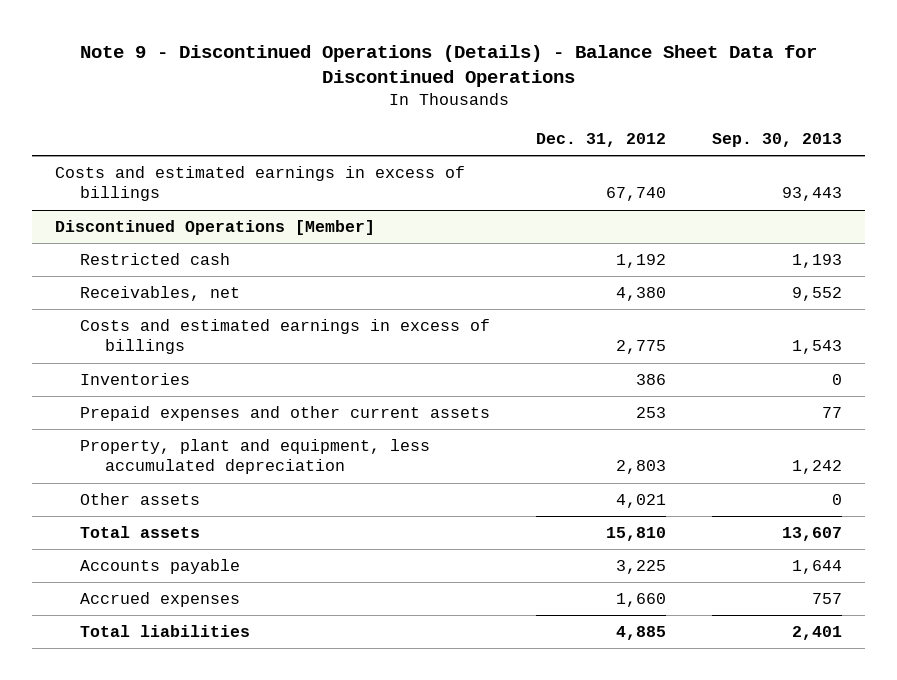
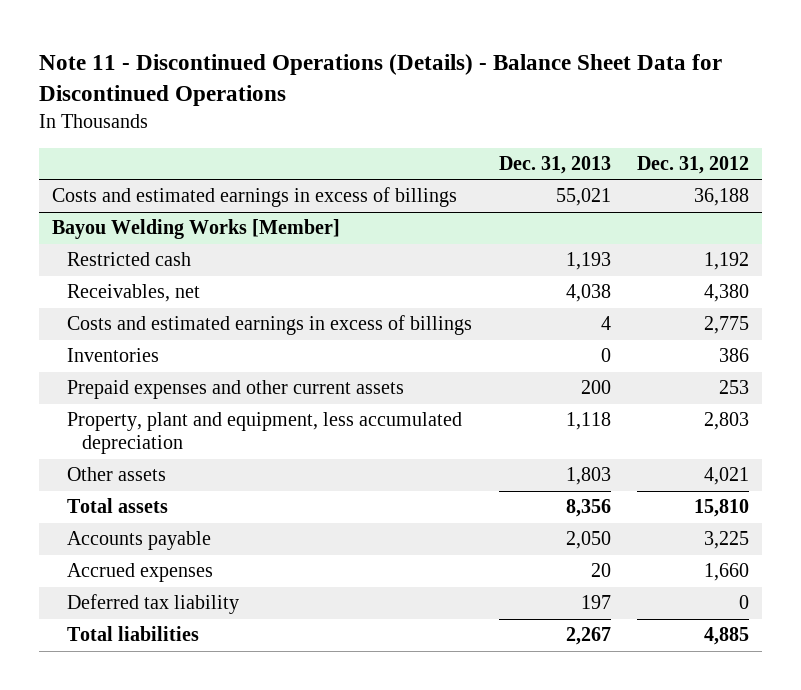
- Note 9 - Discontinued Operations (Details) - Balance Sheet Data for Discontinued Operations
+ Note 11 - Discontinued Operations (Details) - Balance Sheet Data for Discontinued Operations
- | Dec. 31, 2012 | Sep. 30, 2013
+ | Dec. 31, 2013 | Dec. 31, 2012
- Costs and estimated earnings in excess of billings | 67,740 | 93,443
- Discontinued Operations [Member]
+ Costs and estimated earnings in excess of billings | 55,021 | 36,188
+ Bayou Welding Works [Member]
+ Deferred tax liability | 197 | 0

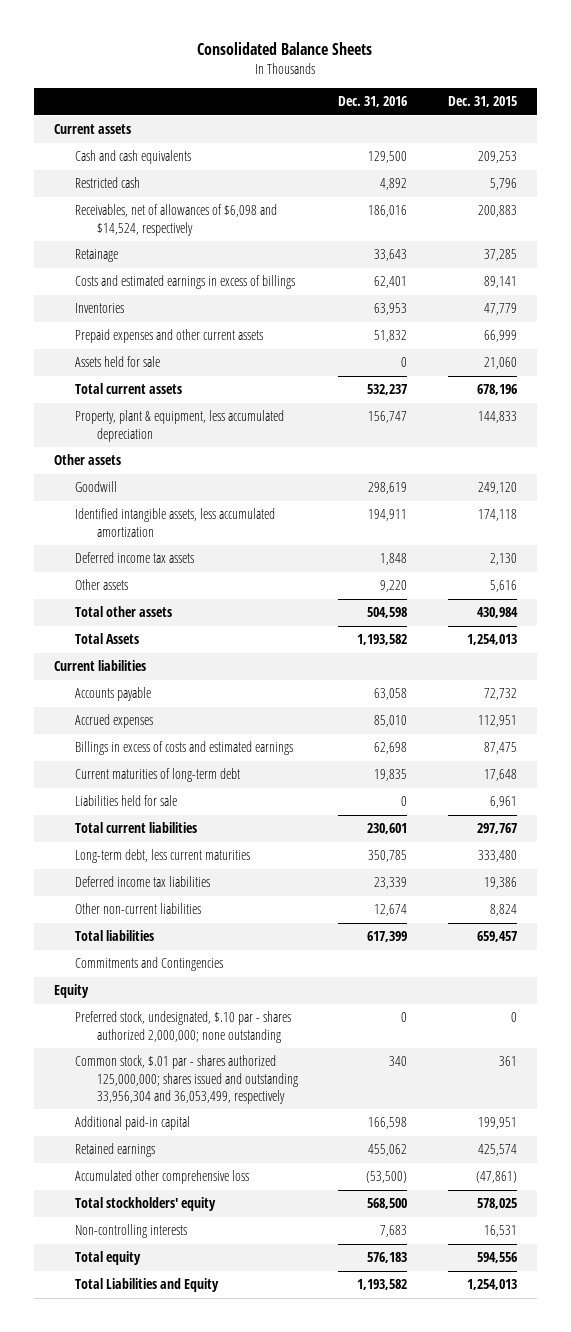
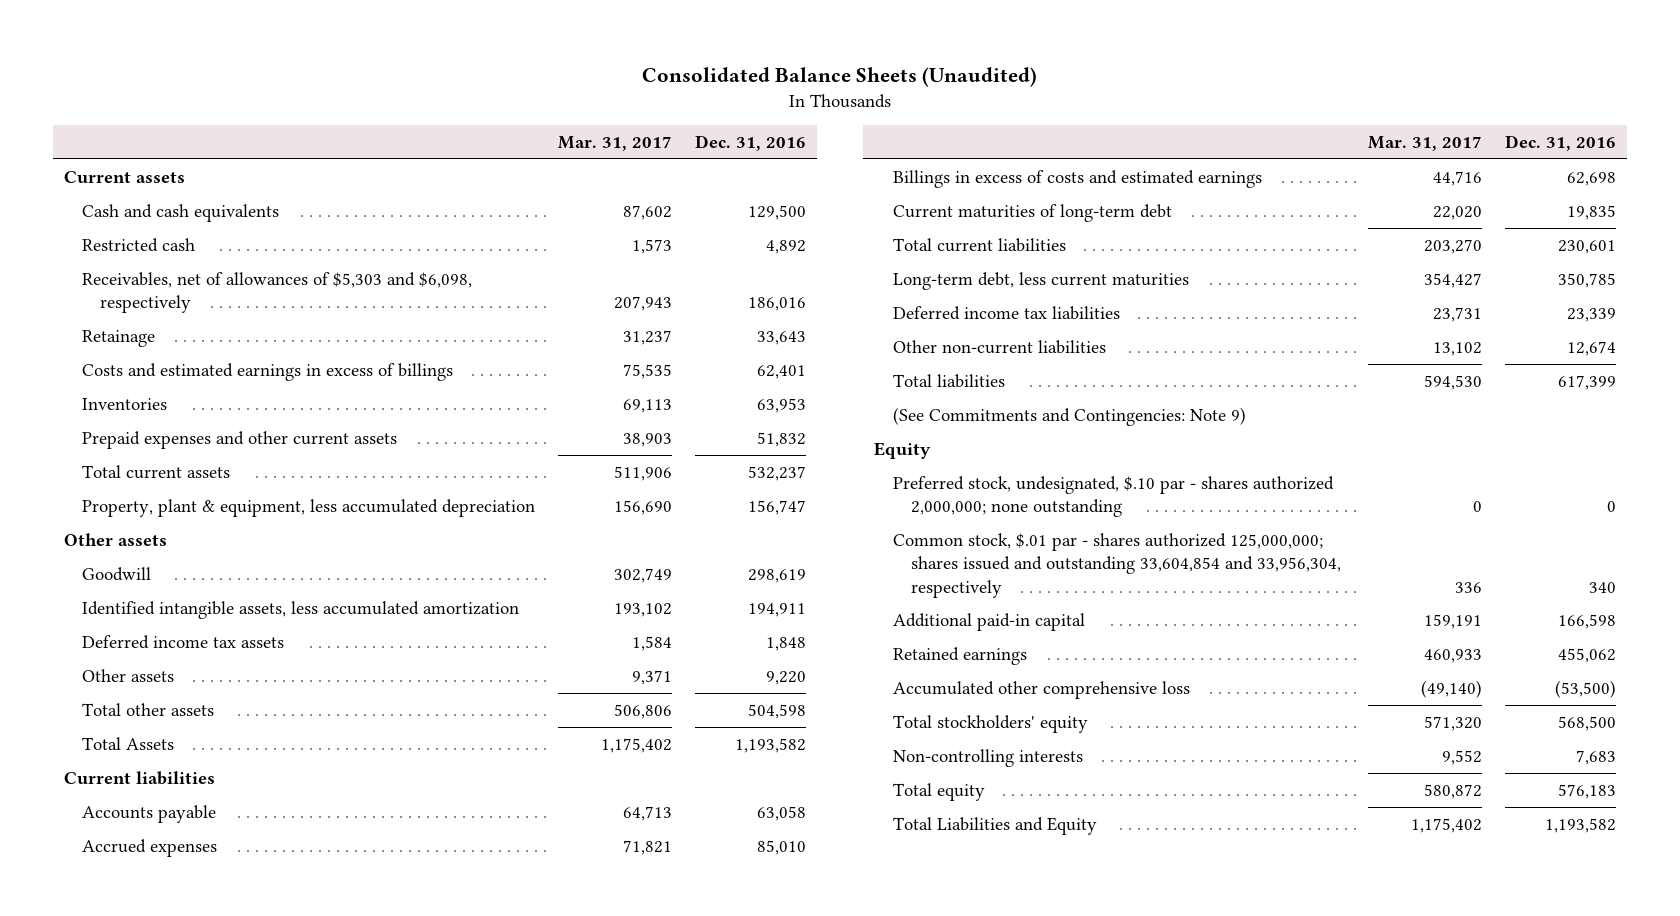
- Consolidated Balance Sheets
+ Consolidated Balance Sheets (Unaudited)
- | Dec. 31, 2016 | Dec. 31, 2015
+ | Mar. 31, 2017 | Dec. 31, 2016
- Receivables, net of allowances of $6,098 and $14,524, respectively | 186,016 | 200,883
+ Receivables, net of allowances of $5,303 and $6,098, respectively | 207,943 | 186,016
- Assets held for sale | 0 | 21,060
- Liabilities held for sale | 0 | 6,961
- Commitments and Contingencies
+ (See Commitments and Contingencies: Note 9)
- Common stock, $.01 par - shares authorized 125,000,000; shares issued and outstanding 33,956,304 and 36,053,499, respectively | 340 | 361
+ Common stock, $.01 par - shares authorized 125,000,000; shares issued and outstanding 33,604,854 and 33,956,304, respectively | 336 | 340

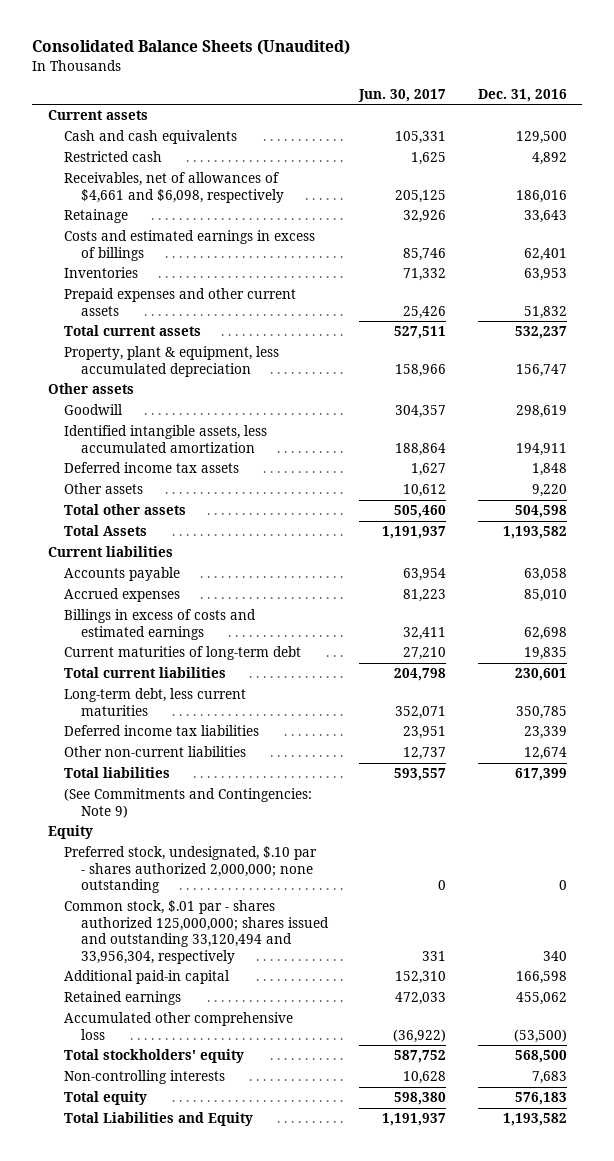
- | Mar. 31, 2017 | Dec. 31, 2016
+ | Jun. 30, 2017 | Dec. 31, 2016
- Receivables, net of allowances of $5,303 and $6,098, respectively | 207,943 | 186,016
+ Receivables, net of allowances of $4,661 and $6,098, respectively | 205,125 | 186,016
- Common stock, $.01 par - shares authorized 125,000,000; shares issued and outstanding 33,604,854 and 33,956,304, respectively | 336 | 340
+ Common stock, $.01 par - shares authorized 125,000,000; shares issued and outstanding 33,120,494 and 33,956,304, respectively | 331 | 340

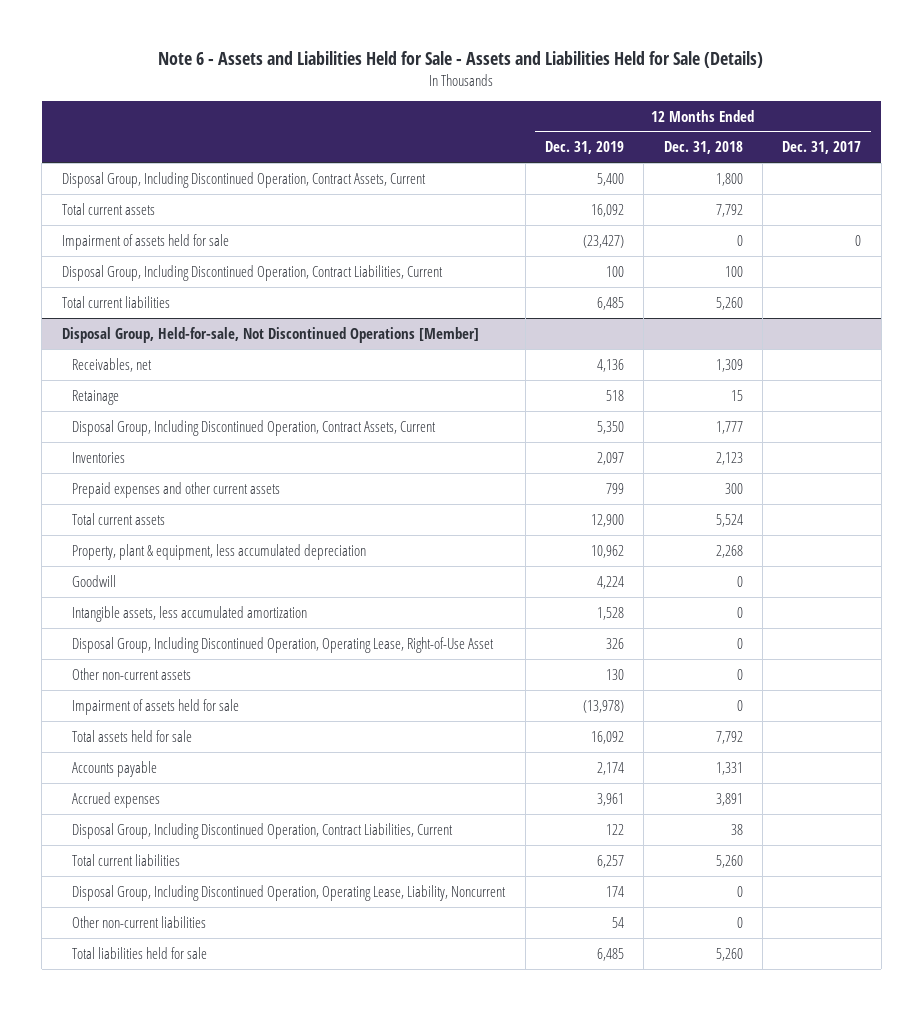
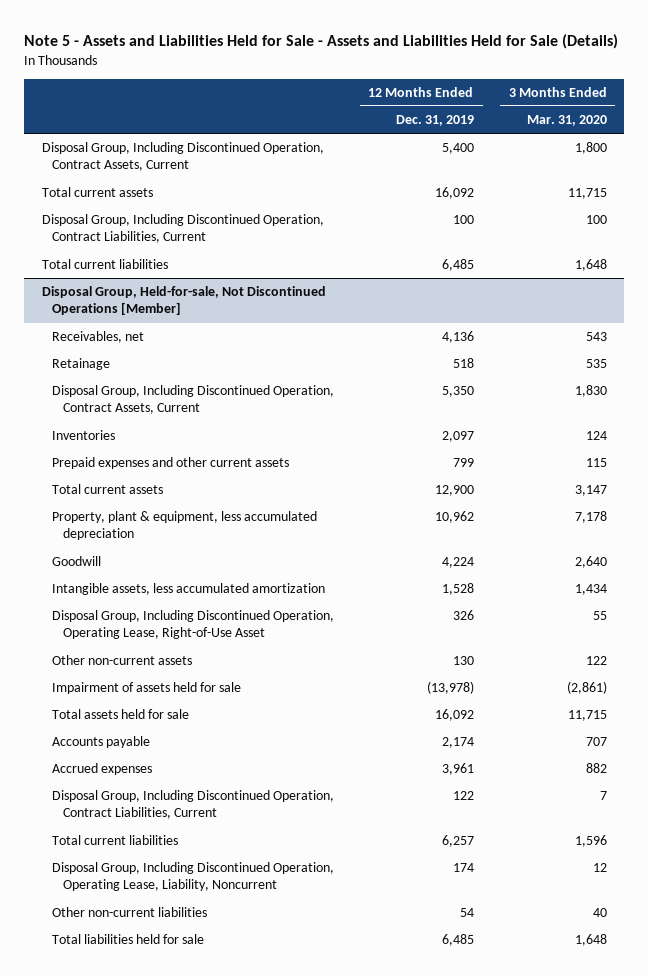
- Note 6 - Assets and Liabilities Held for Sale - Assets and Liabilities Held for Sale (Details)
+ Note 5 - Assets and Liabilities Held for Sale - Assets and Liabilities Held for Sale (Details)
- | 12 Months Ended Dec. 31, 2019 | 12 Months Ended Dec. 31, 2018 | 12 Months Ended Dec. 31, 2017
+ | 12 Months Ended Dec. 31, 2019 | 3 Months Ended Mar. 31, 2020
- Impairment of assets held for sale | (23,427) | 0 | 0

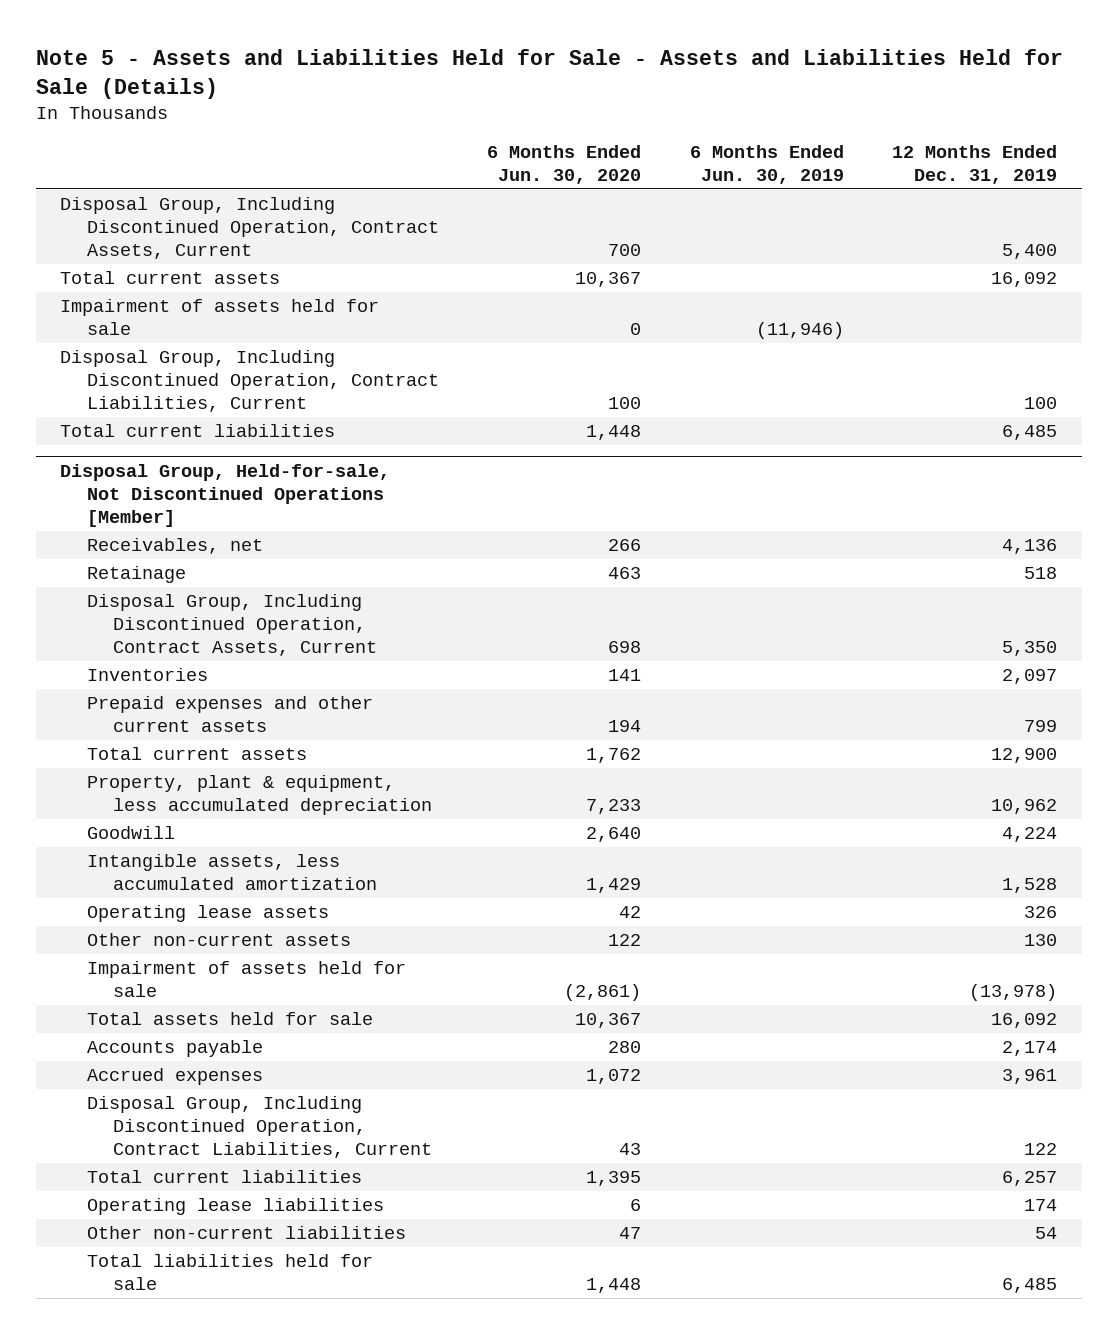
- | 12 Months Ended Dec. 31, 2019 | 3 Months Ended Mar. 31, 2020
+ | 6 Months Ended Jun. 30, 2020 | 6 Months Ended Jun. 30, 2019 | 12 Months Ended Dec. 31, 2019
+ Impairment of assets held for sale | 0 | (11,946) |
@ Disposal Group, Held-for-sale, Not Discontinued Operations [Member]
- Disposal Group, Including Discontinued Operation, Operating Lease, Right-of-Use Asset | 326 | 55
+ Operating lease assets | 42 | | 326
- Disposal Group, Including Discontinued Operation, Operating Lease, Liability, Noncurrent | 174 | 12
+ Operating lease liabilities | 6 | | 174

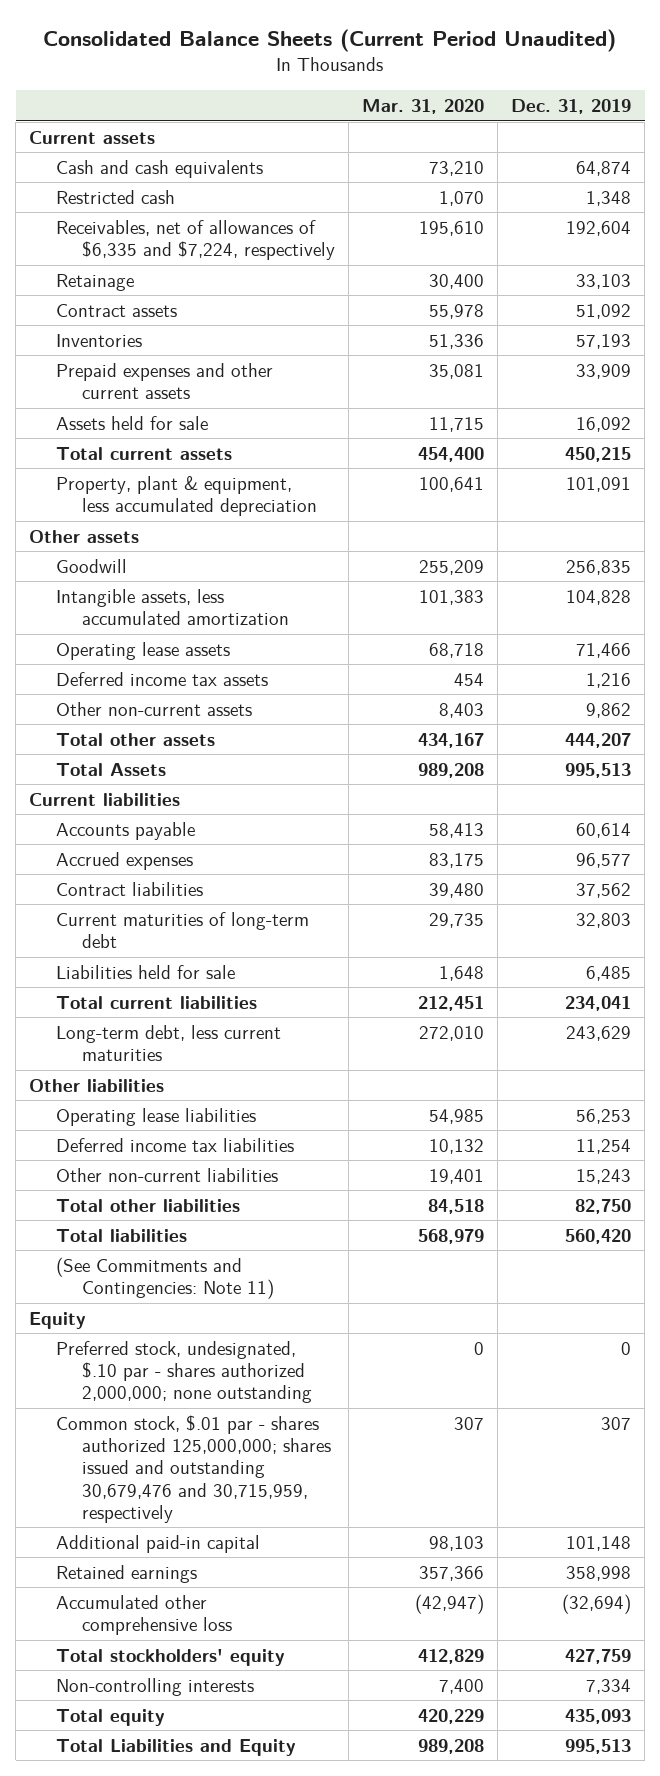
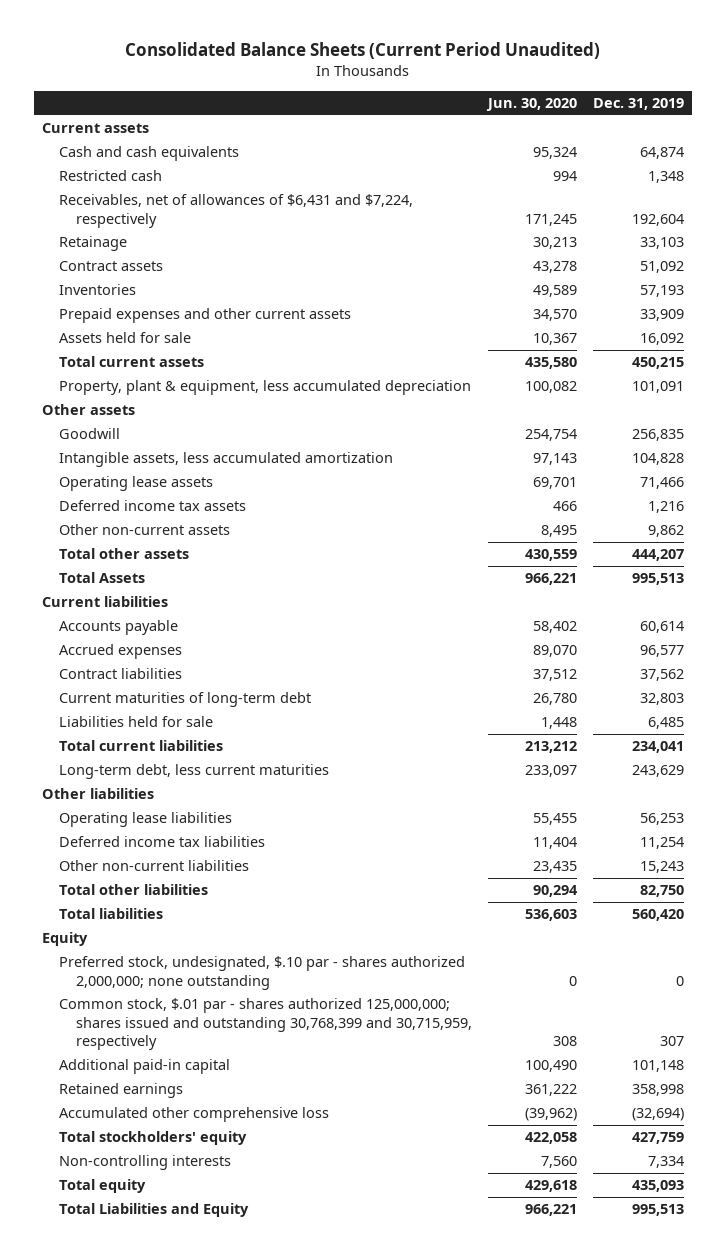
- | Mar. 31, 2020 | Dec. 31, 2019
+ | Jun. 30, 2020 | Dec. 31, 2019
- Receivables, net of allowances of $6,335 and $7,224, respectively | 195,610 | 192,604
+ Receivables, net of allowances of $6,431 and $7,224, respectively | 171,245 | 192,604
- (See Commitments and Contingencies: Note 11)
- Common stock, $.01 par - shares authorized 125,000,000; shares issued and outstanding 30,679,476 and 30,715,959, respectively | 307 | 307
+ Common stock, $.01 par - shares authorized 125,000,000; shares issued and outstanding 30,768,399 and 30,715,959, respectively | 308 | 307

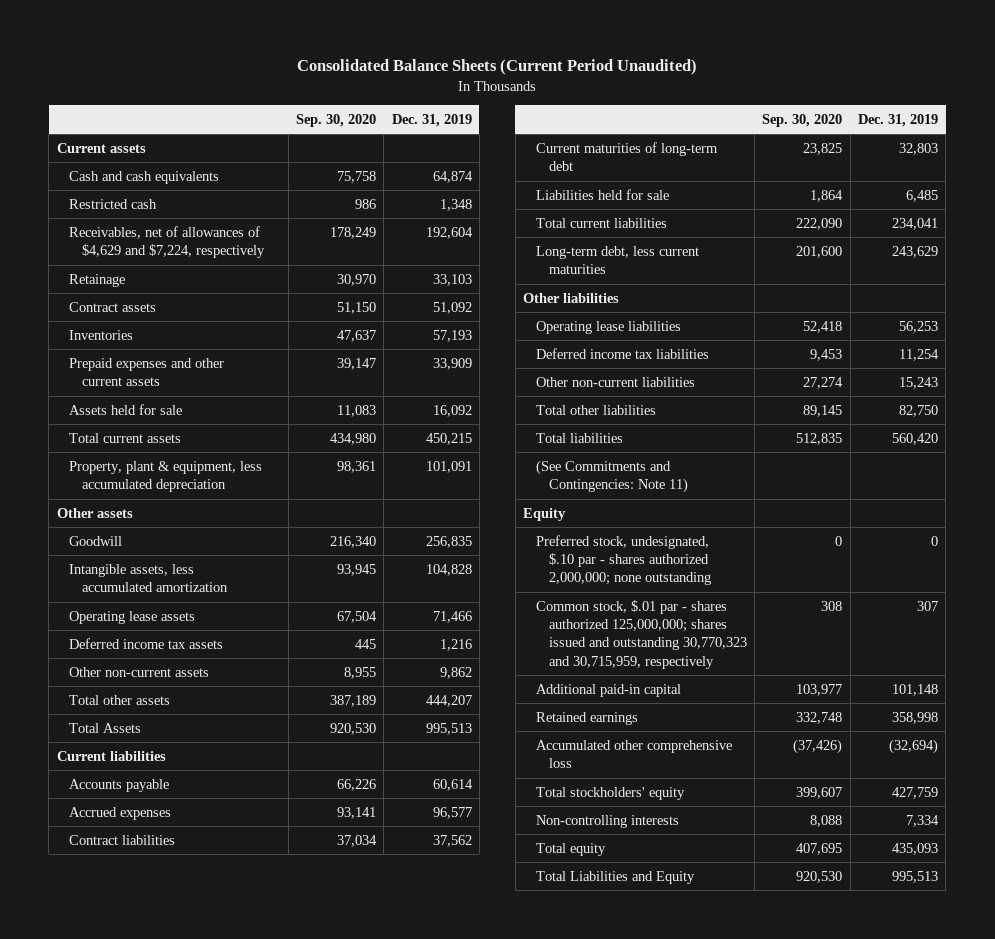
- | Jun. 30, 2020 | Dec. 31, 2019
+ | Sep. 30, 2020 | Dec. 31, 2019
- Receivables, net of allowances of $6,431 and $7,224, respectively | 171,245 | 192,604
+ Receivables, net of allowances of $4,629 and $7,224, respectively | 178,249 | 192,604
+ (See Commitments and Contingencies: Note 11)
- Common stock, $.01 par - shares authorized 125,000,000; shares issued and outstanding 30,768,399 and 30,715,959, respectively | 308 | 307
+ Common stock, $.01 par - shares authorized 125,000,000; shares issued and outstanding 30,770,323 and 30,715,959, respectively | 308 | 307

